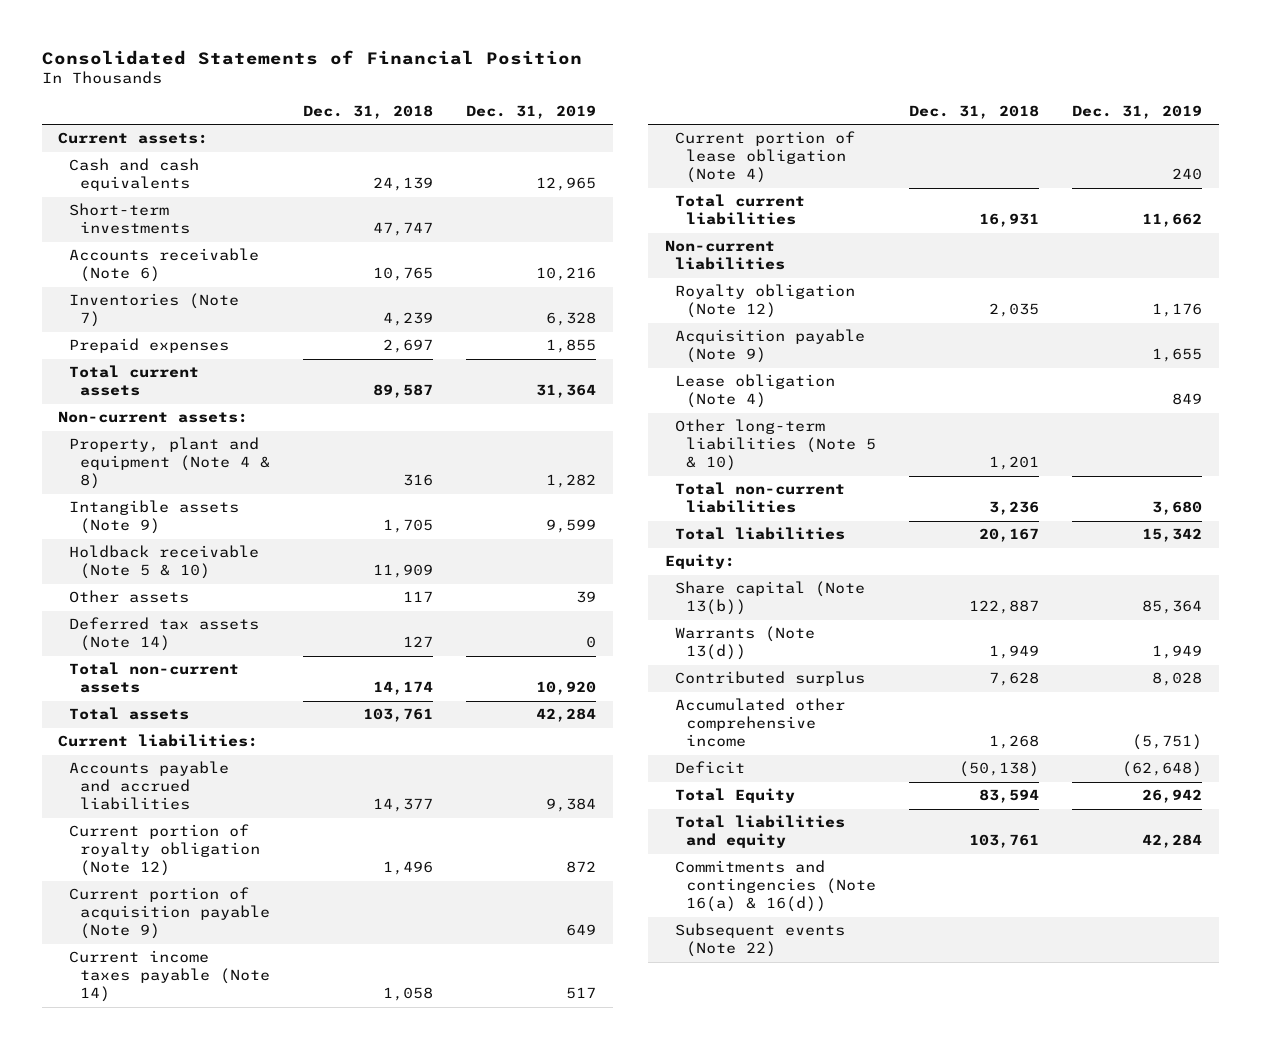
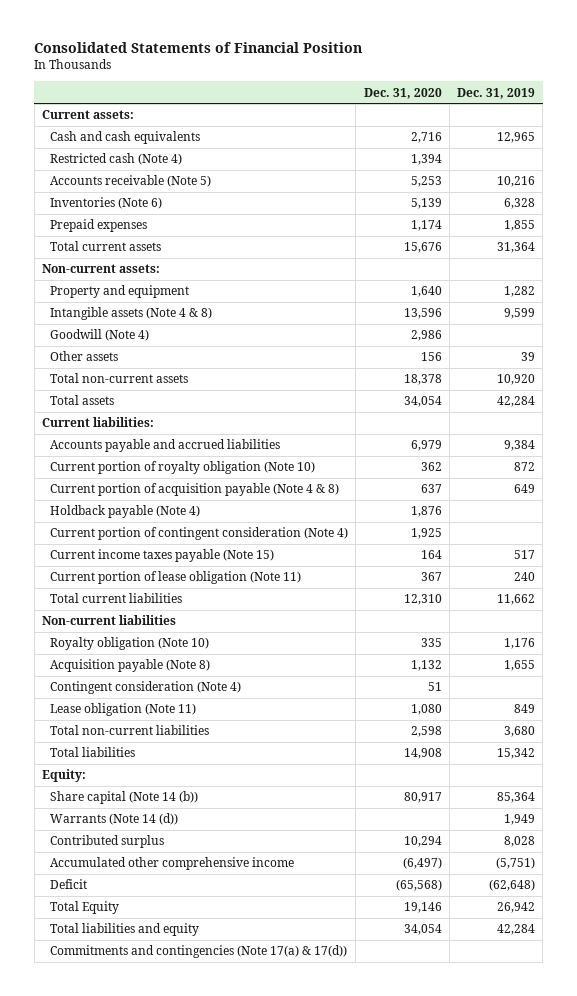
- | Dec. 31, 2018 | Dec. 31, 2019
+ | Dec. 31, 2020 | Dec. 31, 2019
- Short-term investments | 47,747 |
- Accounts receivable (Note 6) | 10,765 | 10,216
- Inventories (Note 7) | 4,239 | 6,328
+ Restricted cash (Note 4) | 1,394 |
+ Accounts receivable (Note 5) | 5,253 | 10,216
+ Inventories (Note 6) | 5,139 | 6,328
- Property, plant and equipment (Note 4 & 8) | 316 | 1,282
- Intangible assets (Note 9) | 1,705 | 9,599
- Holdback receivable (Note 5 & 10) | 11,909 |
+ Property and equipment | 1,640 | 1,282
+ Intangible assets (Note 4 & 8) | 13,596 | 9,599
+ Goodwill (Note 4) | 2,986 |
- Deferred tax assets (Note 14) | 127 | 0
- Current portion of royalty obligation (Note 12) | 1,496 | 872
- Current portion of acquisition payable (Note 9) | | 649
- Current income taxes payable (Note 14) | 1,058 | 517
- Current portion of lease obligation (Note 4) | | 240
+ Current portion of royalty obligation (Note 10) | 362 | 872
+ Current portion of acquisition payable (Note 4 & 8) | 637 | 649
+ Holdback payable (Note 4) | 1,876 |
+ Current portion of contingent consideration (Note 4) | 1,925 |
+ Current income taxes payable (Note 15) | 164 | 517
+ Current portion of lease obligation (Note 11) | 367 | 240
- Royalty obligation (Note 12) | 2,035 | 1,176
- Acquisition payable (Note 9) | | 1,655
- Lease obligation (Note 4) | | 849
- Other long-term liabilities (Note 5 & 10) | 1,201 |
+ Royalty obligation (Note 10) | 335 | 1,176
+ Acquisition payable (Note 8) | 1,132 | 1,655
+ Contingent consideration (Note 4) | 51 |
+ Lease obligation (Note 11) | 1,080 | 849
- Share capital (Note 13(b)) | 122,887 | 85,364
- Warrants (Note 13(d)) | 1,949 | 1,949
+ Share capital (Note 14 (b)) | 80,917 | 85,364
+ Warrants (Note 14 (d)) | | 1,949
- Commitments and contingencies (Note 16(a) & 16(d))
- Subsequent events (Note 22)
+ Commitments and contingencies (Note 17(a) & 17(d))

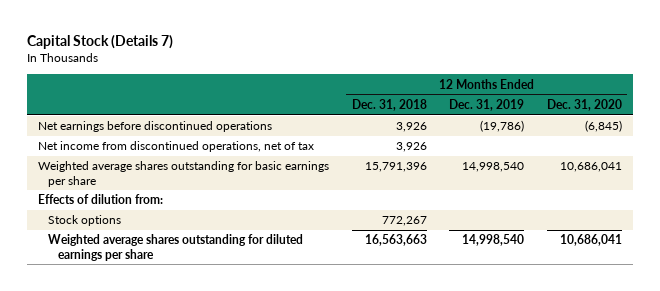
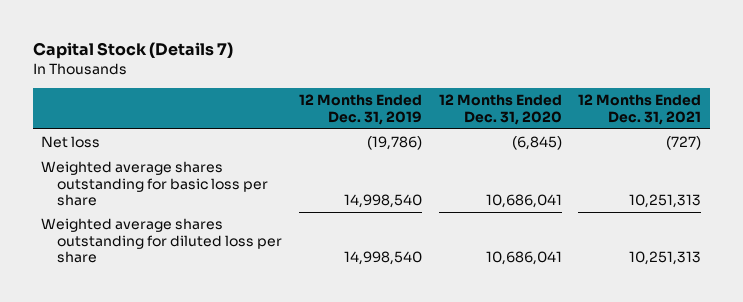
- | 12 Months Ended Dec. 31, 2018 | 12 Months Ended Dec. 31, 2019 | 12 Months Ended Dec. 31, 2020
+ | 12 Months Ended Dec. 31, 2019 | 12 Months Ended Dec. 31, 2020 | 12 Months Ended Dec. 31, 2021
- Net earnings before discontinued operations | 3,926 | (19,786) | (6,845)
- Net income from discontinued operations, net of tax | 3,926 | |
- Weighted average shares outstanding for basic earnings per share | 15,791,396 | 14,998,540 | 10,686,041
- Effects of dilution from:
- Stock options | 772,267 | |
- Weighted average shares outstanding for diluted earnings per share | 16,563,663 | 14,998,540 | 10,686,041
+ Net loss | (19,786) | (6,845) | (727)
+ Weighted average shares outstanding for basic loss per share | 14,998,540 | 10,686,041 | 10,251,313
+ Weighted average shares outstanding for diluted loss per share | 14,998,540 | 10,686,041 | 10,251,313

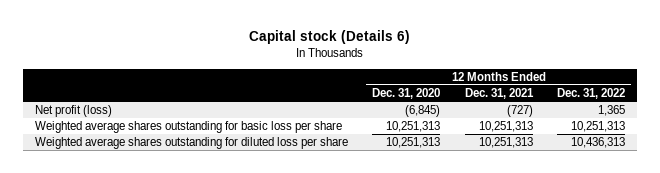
- Capital Stock (Details 7)
+ Capital stock (Details 6)
- | 12 Months Ended Dec. 31, 2019 | 12 Months Ended Dec. 31, 2020 | 12 Months Ended Dec. 31, 2021
+ | 12 Months Ended Dec. 31, 2020 | 12 Months Ended Dec. 31, 2021 | 12 Months Ended Dec. 31, 2022
- Net loss | (19,786) | (6,845) | (727)
- Weighted average shares outstanding for basic loss per share | 14,998,540 | 10,686,041 | 10,251,313
- Weighted average shares outstanding for diluted loss per share | 14,998,540 | 10,686,041 | 10,251,313
+ Net profit (loss) | (6,845) | (727) | 1,365
+ Weighted average shares outstanding for basic loss per share | 10,251,313 | 10,251,313 | 10,251,313
+ Weighted average shares outstanding for diluted loss per share | 10,251,313 | 10,251,313 | 10,436,313

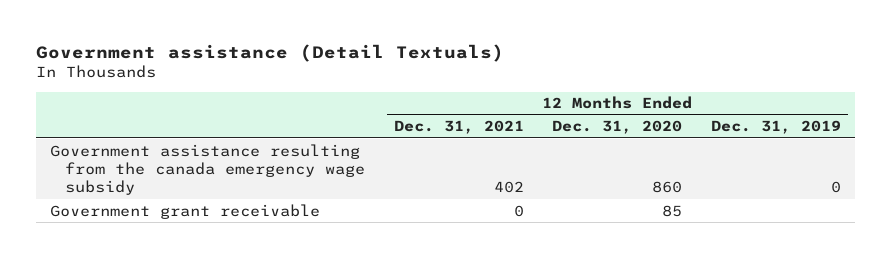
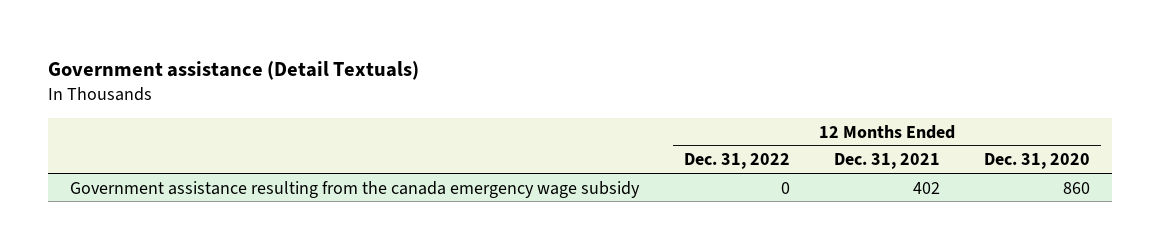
- | 12 Months Ended Dec. 31, 2021 | 12 Months Ended Dec. 31, 2020 | 12 Months Ended Dec. 31, 2019
+ | 12 Months Ended Dec. 31, 2022 | 12 Months Ended Dec. 31, 2021 | 12 Months Ended Dec. 31, 2020
- Government grant receivable | 0 | 85 |

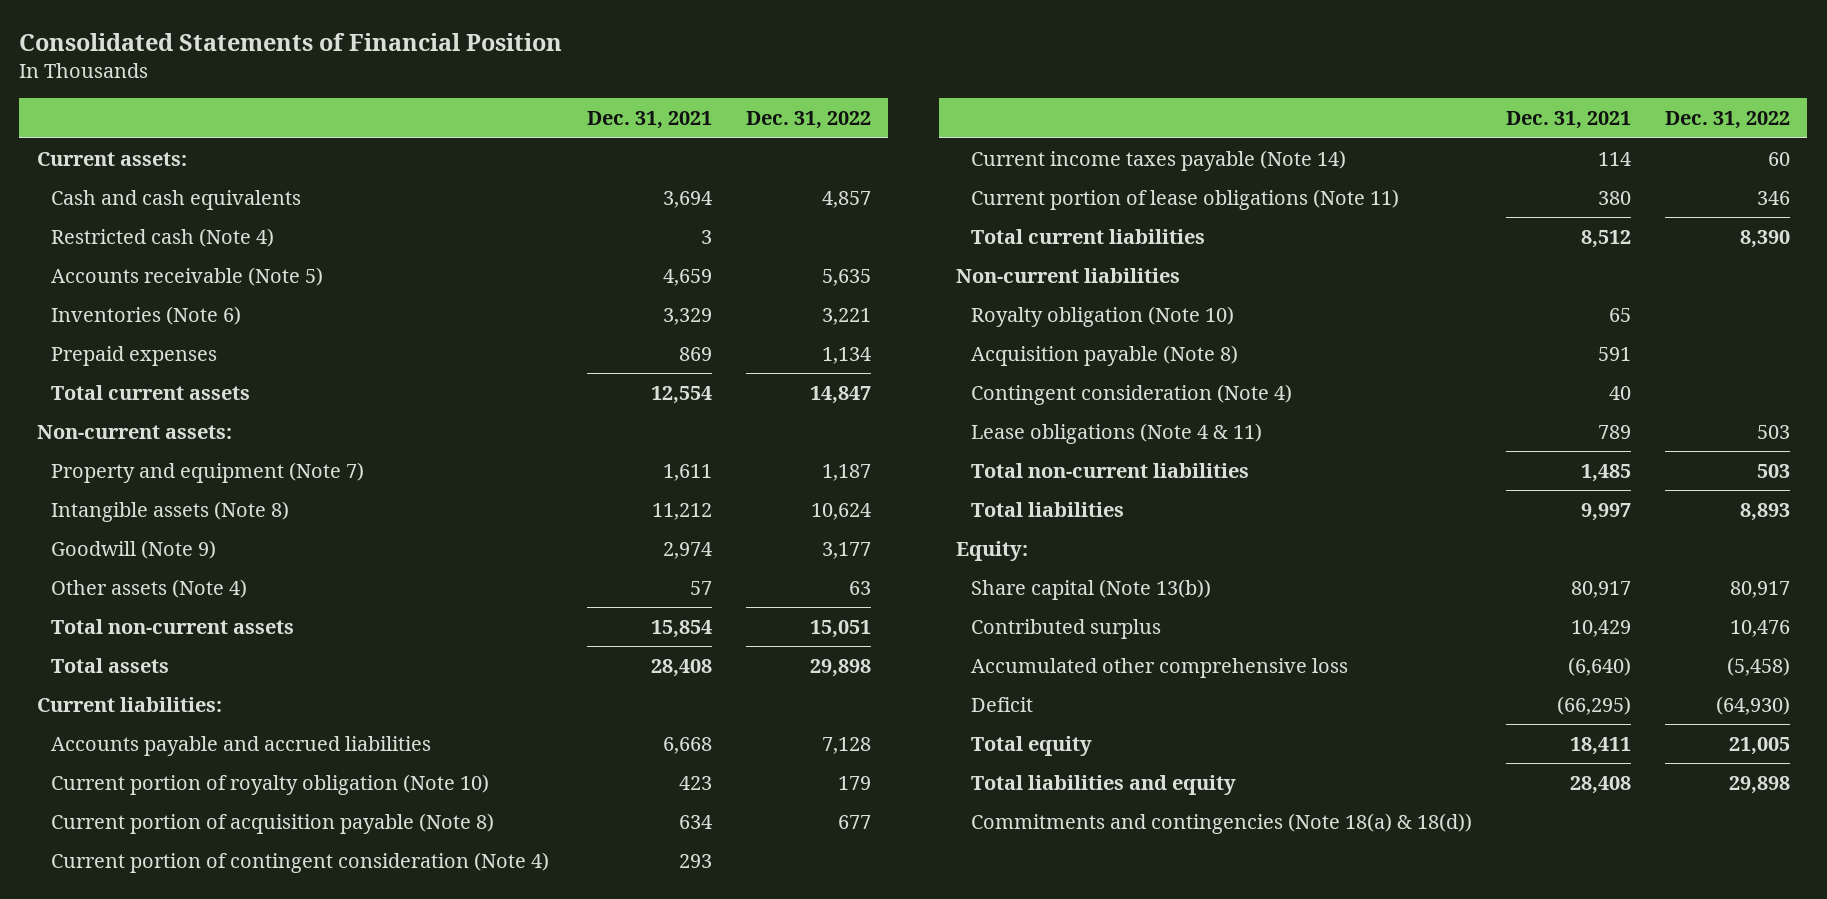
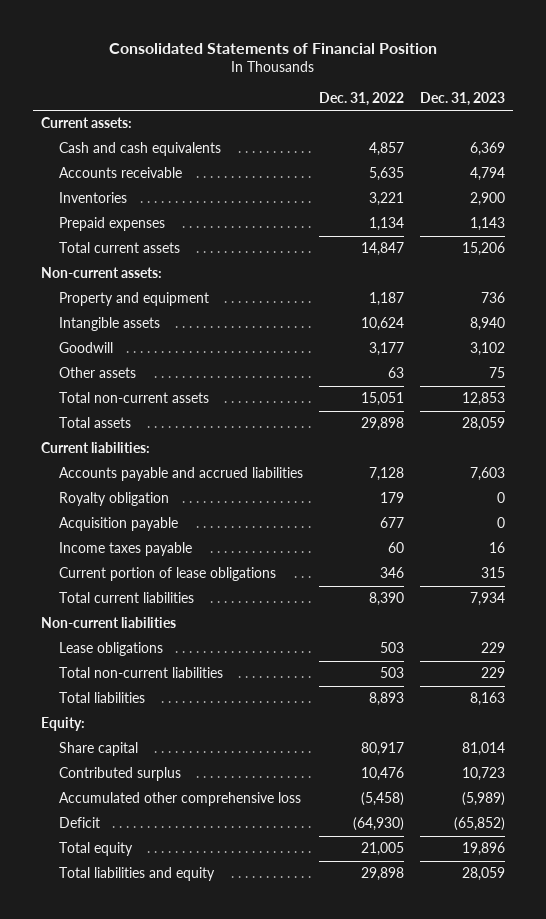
- | Dec. 31, 2021 | Dec. 31, 2022
+ | Dec. 31, 2022 | Dec. 31, 2023
- Restricted cash (Note 4) | 3 |
- Accounts receivable (Note 5) | 4,659 | 5,635
- Inventories (Note 6) | 3,329 | 3,221
+ Accounts receivable | 5,635 | 4,794
+ Inventories | 3,221 | 2,900
- Property and equipment (Note 7) | 1,611 | 1,187
- Intangible assets (Note 8) | 11,212 | 10,624
- Goodwill (Note 9) | 2,974 | 3,177
- Other assets (Note 4) | 57 | 63
+ Property and equipment | 1,187 | 736
+ Intangible assets | 10,624 | 8,940
+ Goodwill | 3,177 | 3,102
+ Other assets | 63 | 75
- Current portion of royalty obligation (Note 10) | 423 | 179
- Current portion of acquisition payable (Note 8) | 634 | 677
- Current portion of contingent consideration (Note 4) | 293 |
- Current income taxes payable (Note 14) | 114 | 60
- Current portion of lease obligations (Note 11) | 380 | 346
+ Royalty obligation | 179 | 0
+ Acquisition payable | 677 | 0
+ Income taxes payable | 60 | 16
+ Current portion of lease obligations | 346 | 315
- Royalty obligation (Note 10) | 65 |
- Acquisition payable (Note 8) | 591 |
- Contingent consideration (Note 4) | 40 |
- Lease obligations (Note 4 & 11) | 789 | 503
+ Lease obligations | 503 | 229
- Share capital (Note 13(b)) | 80,917 | 80,917
+ Share capital | 80,917 | 81,014
- Commitments and contingencies (Note 18(a) & 18(d))

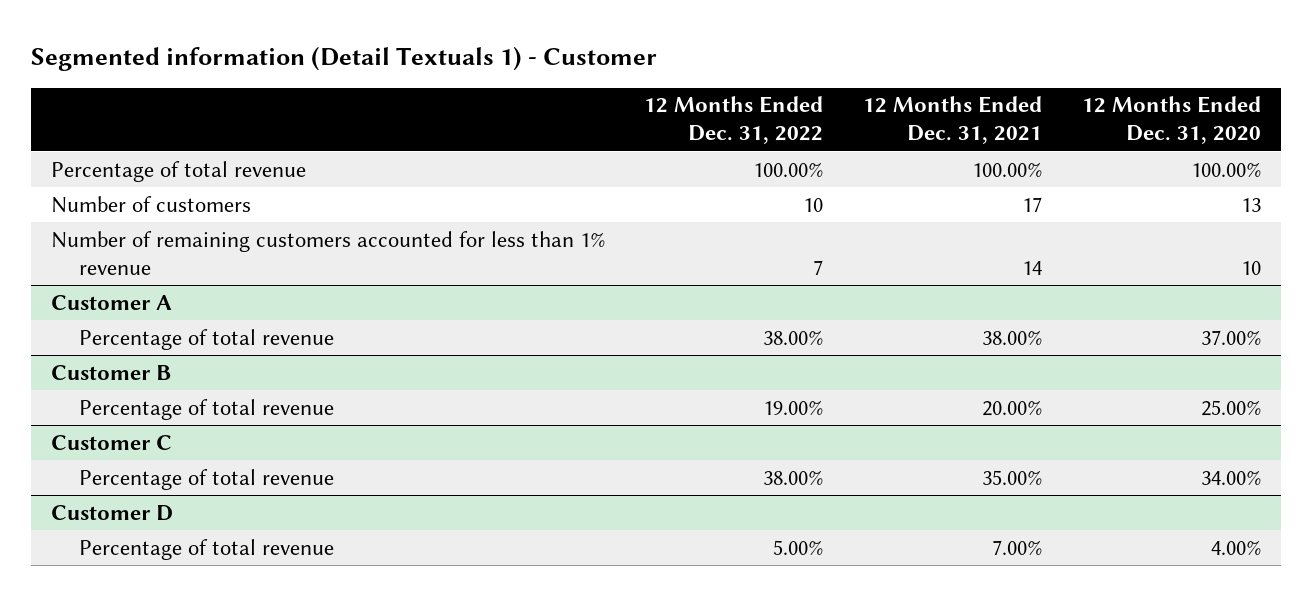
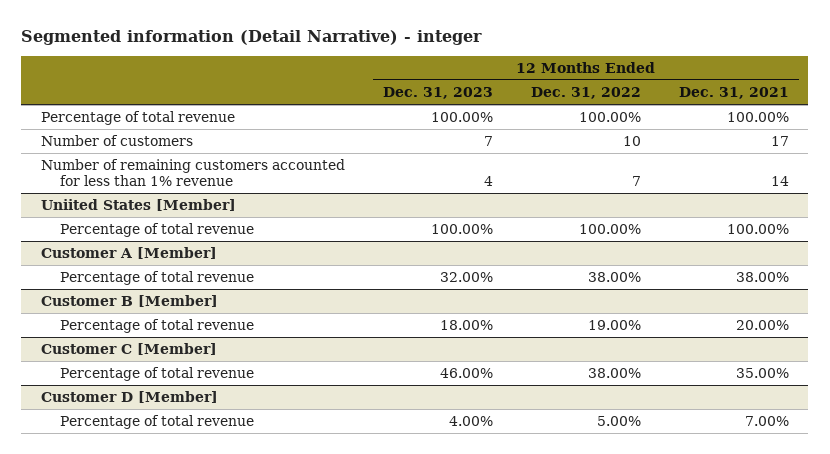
- Segmented information (Detail Textuals 1) - Customer
+ Segmented information (Detail Narrative) - integer
- | 12 Months Ended Dec. 31, 2022 | 12 Months Ended Dec. 31, 2021 | 12 Months Ended Dec. 31, 2020
+ | 12 Months Ended Dec. 31, 2023 | 12 Months Ended Dec. 31, 2022 | 12 Months Ended Dec. 31, 2021
- Customer A
+ Uniited States [Member]
+ Percentage of total revenue | 100.00% | 100.00% | 100.00%
+ Customer A [Member]
- Customer B
+ Customer B [Member]
- Customer C
+ Customer C [Member]
- Customer D
+ Customer D [Member]

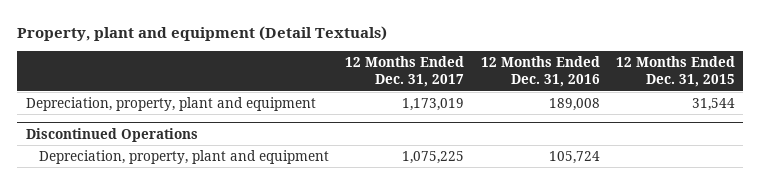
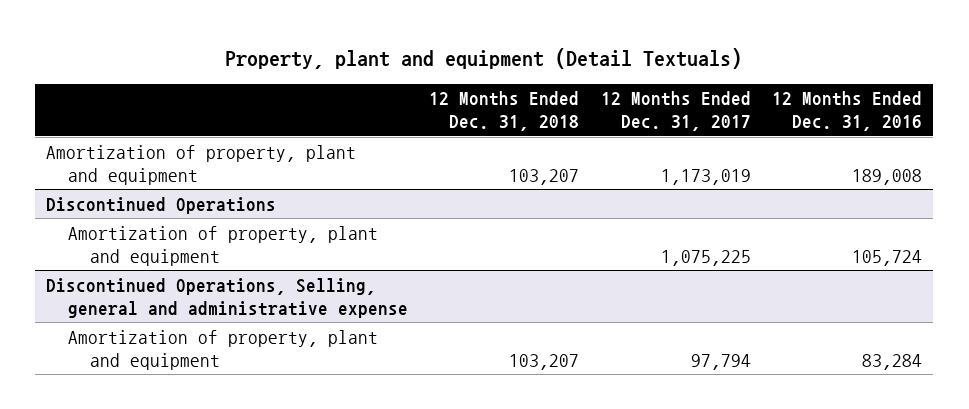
- | 12 Months Ended Dec. 31, 2017 | 12 Months Ended Dec. 31, 2016 | 12 Months Ended Dec. 31, 2015
+ | 12 Months Ended Dec. 31, 2018 | 12 Months Ended Dec. 31, 2017 | 12 Months Ended Dec. 31, 2016
- Depreciation, property, plant and equipment | 1,173,019 | 189,008 | 31,544
+ Amortization of property, plant and equipment | 103,207 | 1,173,019 | 189,008
@ Discontinued Operations
- Depreciation, property, plant and equipment | 1,075,225 | 105,724 |
+ Amortization of property, plant and equipment | | 1,075,225 | 105,724
+ Discontinued Operations, Selling, general and administrative expense
+ Amortization of property, plant and equipment | 103,207 | 97,794 | 83,284

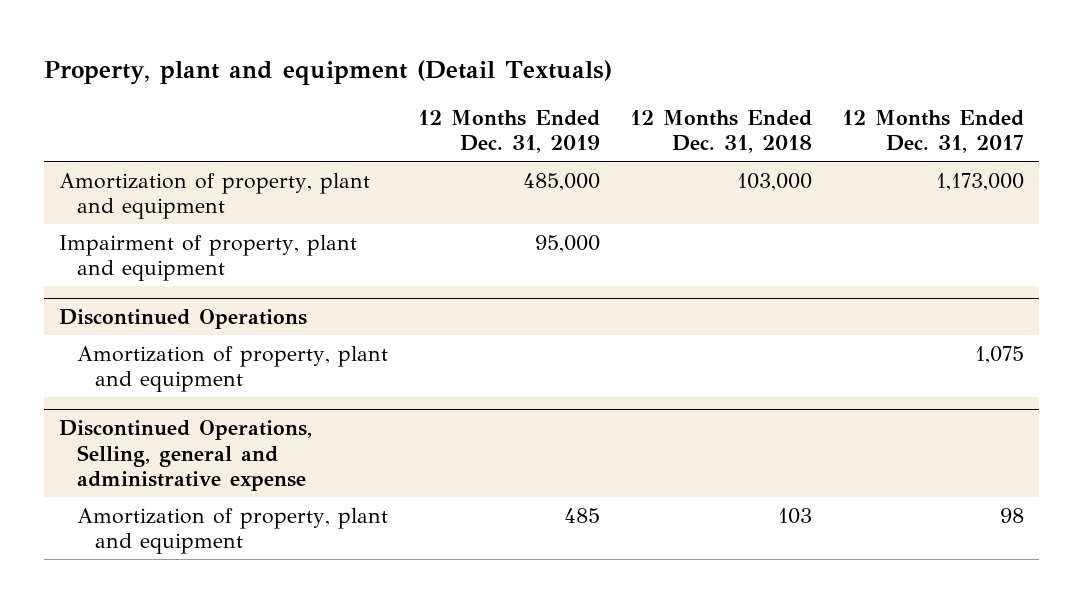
- | 12 Months Ended Dec. 31, 2018 | 12 Months Ended Dec. 31, 2017 | 12 Months Ended Dec. 31, 2016
+ | 12 Months Ended Dec. 31, 2019 | 12 Months Ended Dec. 31, 2018 | 12 Months Ended Dec. 31, 2017
- Amortization of property, plant and equipment | 103,207 | 1,173,019 | 189,008
+ Amortization of property, plant and equipment | 485,000 | 103,000 | 1,173,000
+ Impairment of property, plant and equipment | 95,000 | |
@ Discontinued Operations
- Amortization of property, plant and equipment | | 1,075,225 | 105,724
+ Amortization of property, plant and equipment | | | 1,075
@ Discontinued Operations, Selling, general and administrative expense
- Amortization of property, plant and equipment | 103,207 | 97,794 | 83,284
+ Amortization of property, plant and equipment | 485 | 103 | 98

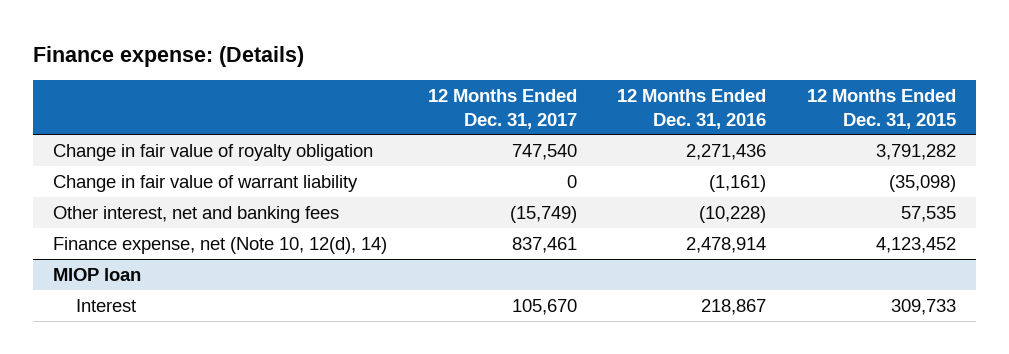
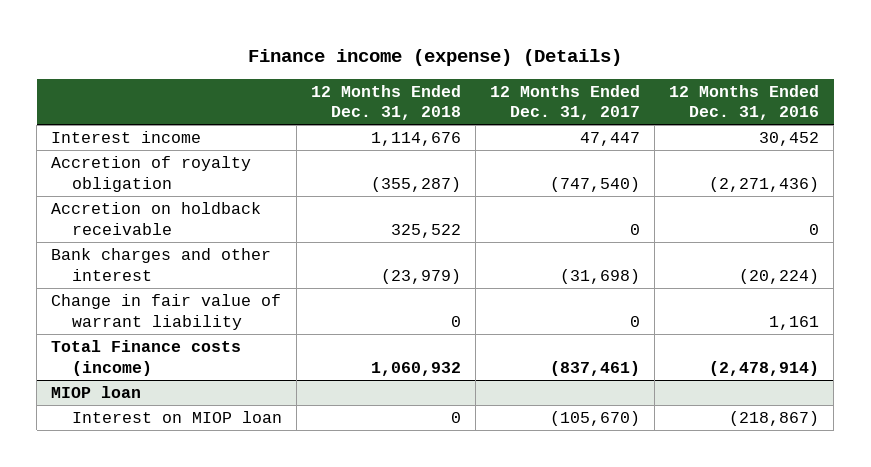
- Finance expense: (Details)
+ Finance income (expense) (Details)
- | 12 Months Ended Dec. 31, 2017 | 12 Months Ended Dec. 31, 2016 | 12 Months Ended Dec. 31, 2015
+ | 12 Months Ended Dec. 31, 2018 | 12 Months Ended Dec. 31, 2017 | 12 Months Ended Dec. 31, 2016
- Change in fair value of royalty obligation | 747,540 | 2,271,436 | 3,791,282
- Change in fair value of warrant liability | 0 | (1,161) | (35,098)
- Other interest, net and banking fees | (15,749) | (10,228) | 57,535
- Finance expense, net (Note 10, 12(d), 14) | 837,461 | 2,478,914 | 4,123,452
+ Interest income | 1,114,676 | 47,447 | 30,452
+ Accretion of royalty obligation | (355,287) | (747,540) | (2,271,436)
+ Accretion on holdback receivable | 325,522 | 0 | 0
+ Bank charges and other interest | (23,979) | (31,698) | (20,224)
+ Change in fair value of warrant liability | 0 | 0 | 1,161
+ Total Finance costs (income) | 1,060,932 | (837,461) | (2,478,914)
@ MIOP loan
- Interest | 105,670 | 218,867 | 309,733
+ Interest on MIOP loan | 0 | (105,670) | (218,867)

